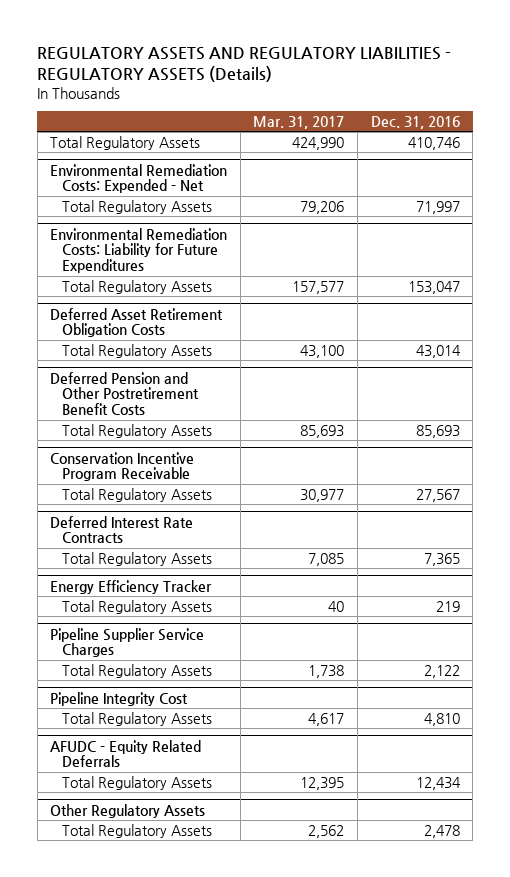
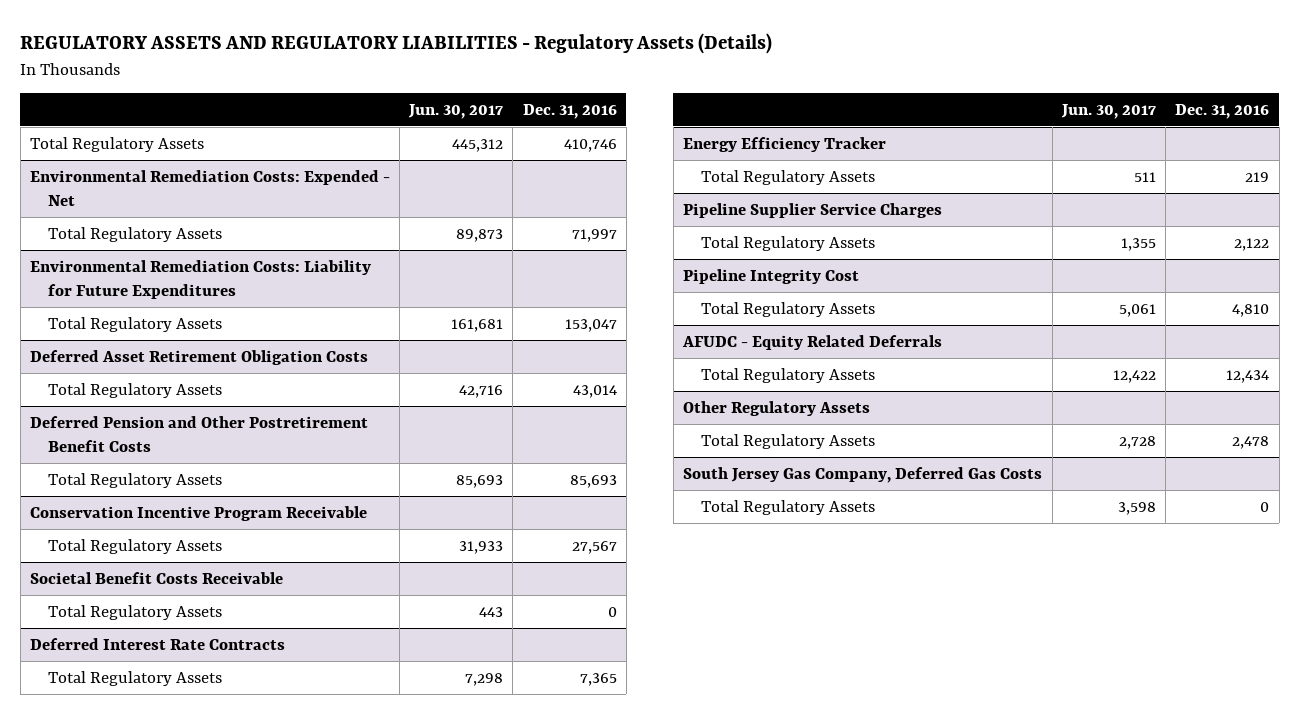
- REGULATORY ASSETS AND REGULATORY LIABILITIES - REGULATORY ASSETS (Details)
+ REGULATORY ASSETS AND REGULATORY LIABILITIES - Regulatory Assets (Details)
- | Mar. 31, 2017 | Dec. 31, 2016
+ | Jun. 30, 2017 | Dec. 31, 2016
+ Societal Benefit Costs Receivable
+ Total Regulatory Assets | 443 | 0
+ South Jersey Gas Company, Deferred Gas Costs
+ Total Regulatory Assets | 3,598 | 0

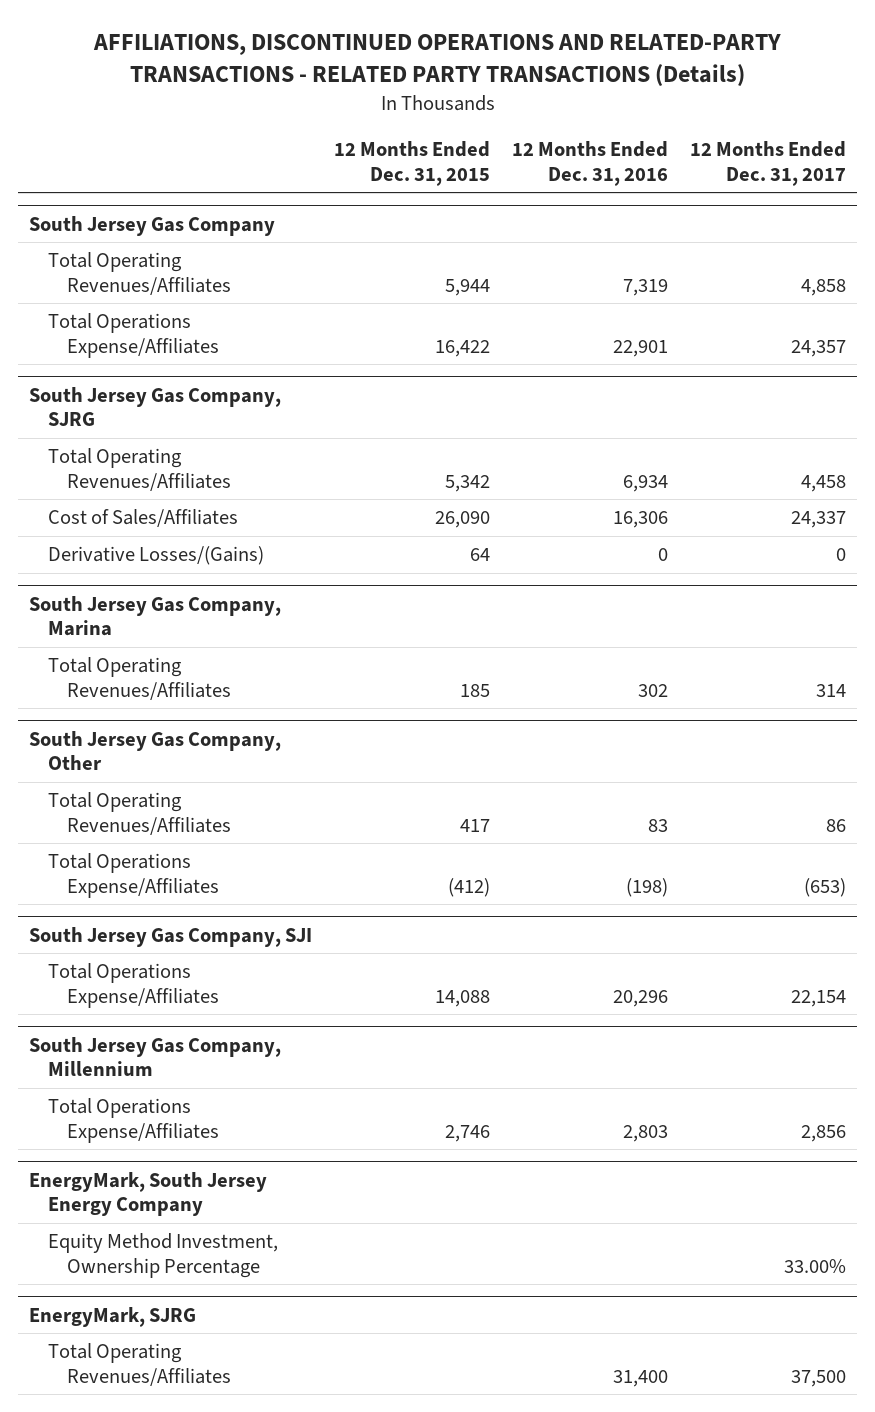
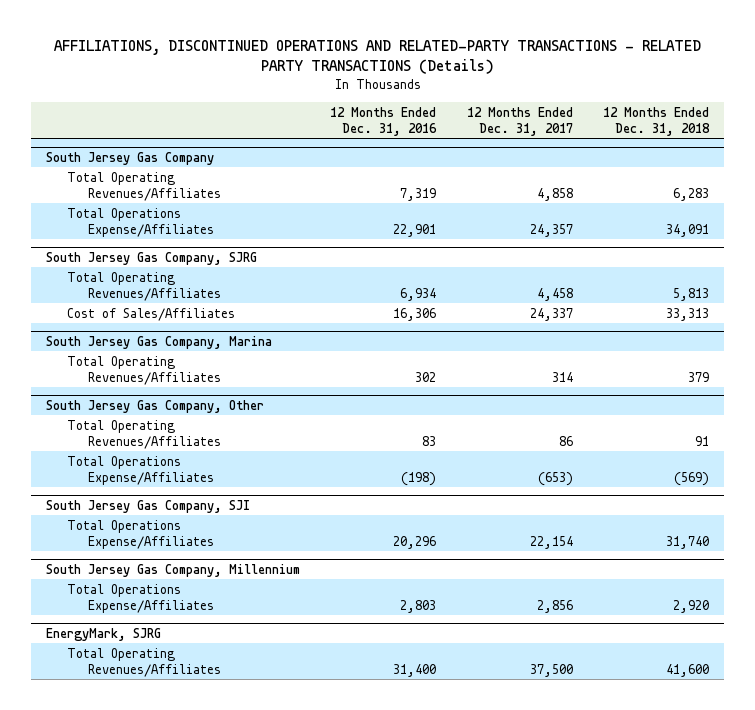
- | 12 Months Ended Dec. 31, 2015 | 12 Months Ended Dec. 31, 2016 | 12 Months Ended Dec. 31, 2017
+ | 12 Months Ended Dec. 31, 2016 | 12 Months Ended Dec. 31, 2017 | 12 Months Ended Dec. 31, 2018
@ South Jersey Gas Company, SJRG
- Derivative Losses/(Gains) | 64 | 0 | 0
- EnergyMark, South Jersey Energy Company
- Equity Method Investment, Ownership Percentage | | | 33.00%

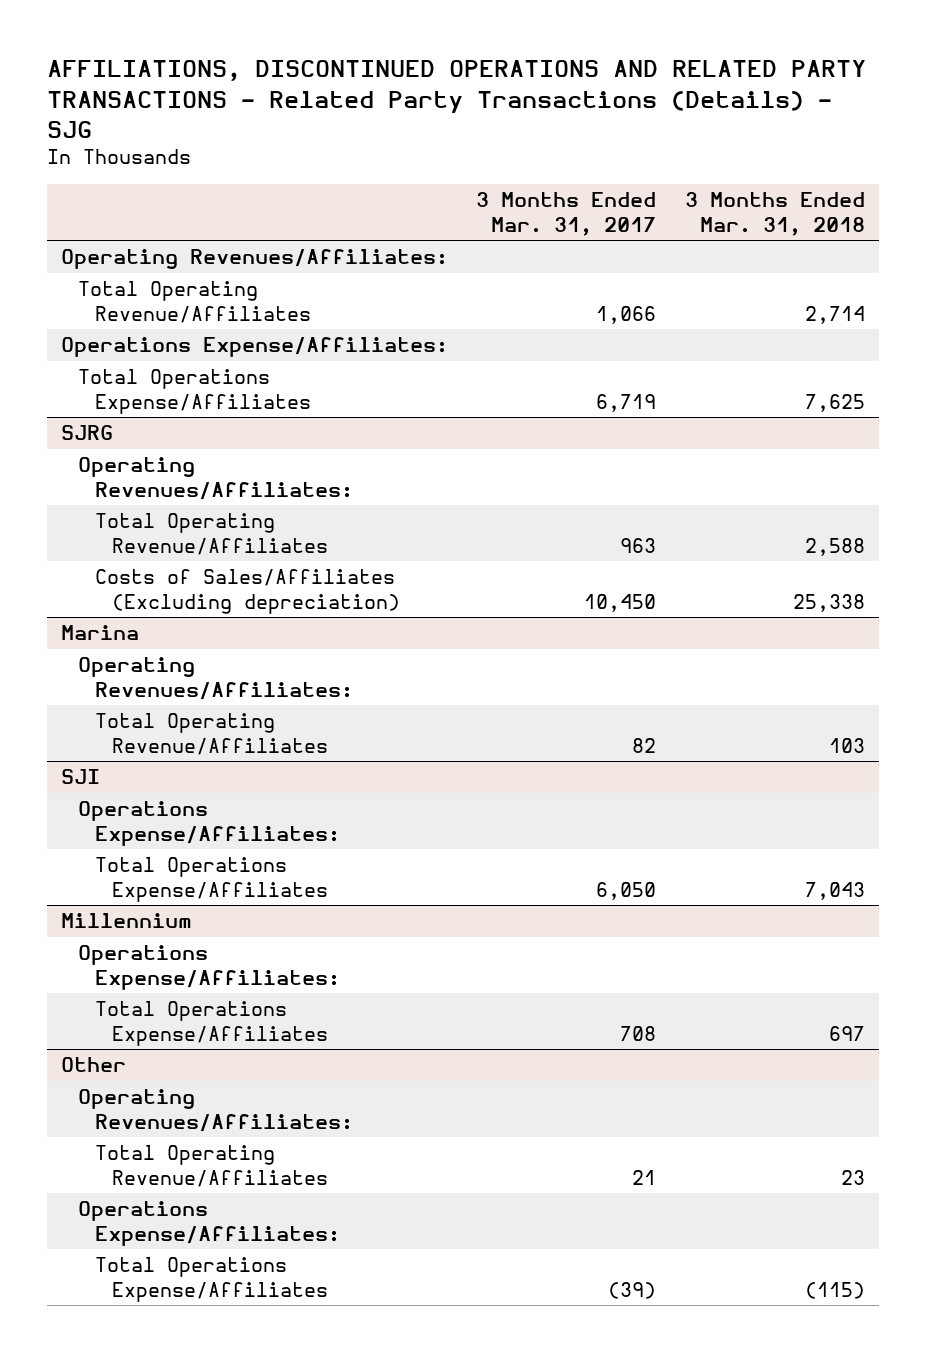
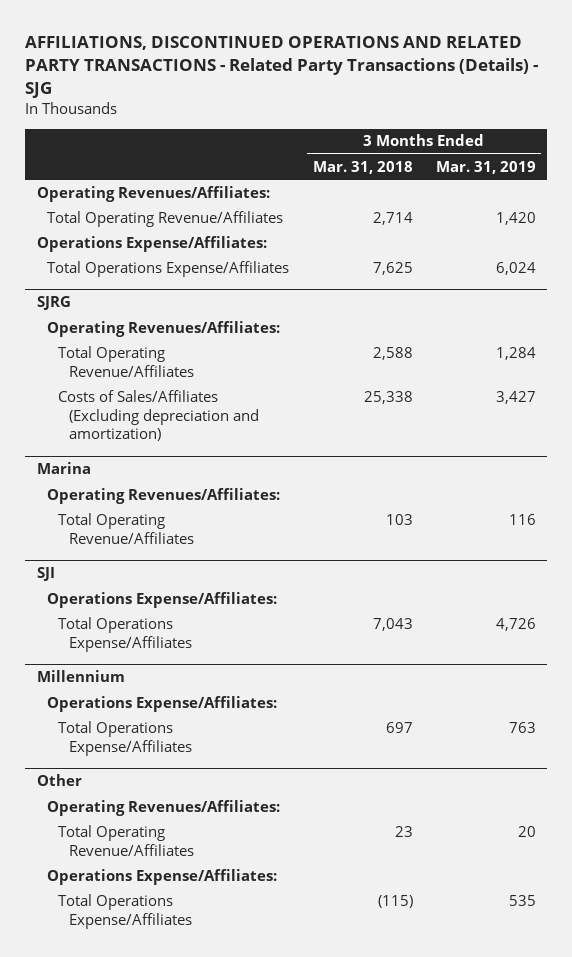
- | 3 Months Ended Mar. 31, 2017 | 3 Months Ended Mar. 31, 2018
+ | 3 Months Ended Mar. 31, 2018 | 3 Months Ended Mar. 31, 2019
@ SJRG
- Costs of Sales/Affiliates (Excluding depreciation) | 10,450 | 25,338
+ Costs of Sales/Affiliates (Excluding depreciation and amortization) | 25,338 | 3,427

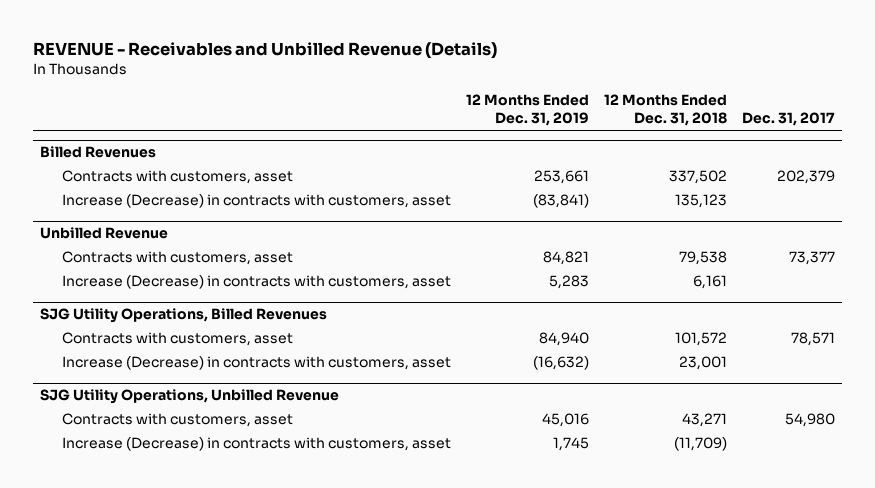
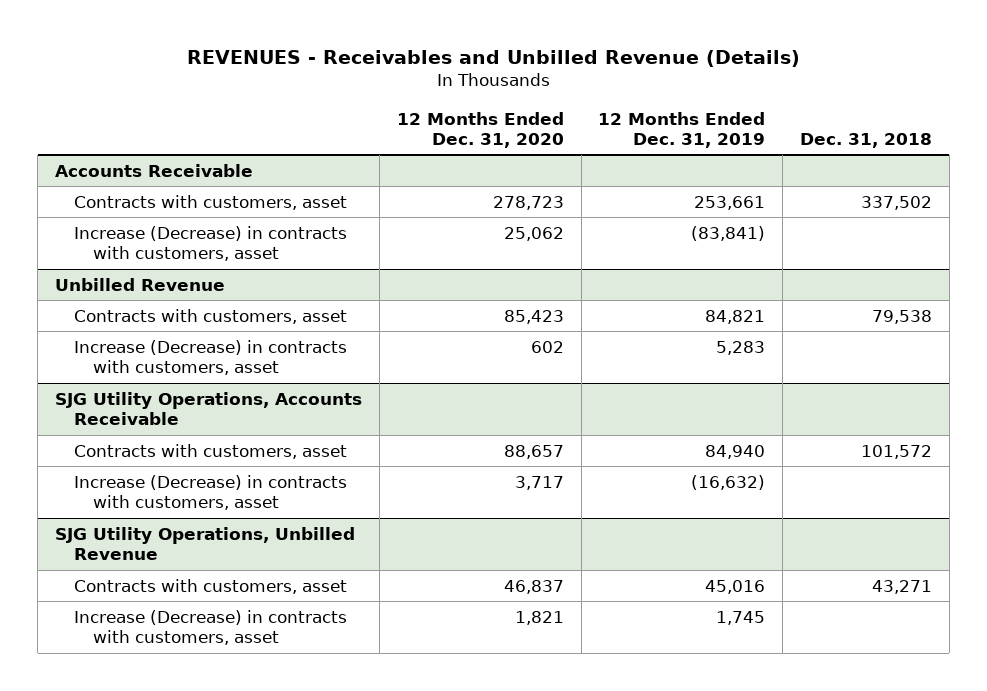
- REVENUE - Receivables and Unbilled Revenue (Details)
+ REVENUES - Receivables and Unbilled Revenue (Details)
- | 12 Months Ended Dec. 31, 2019 | 12 Months Ended Dec. 31, 2018 | Dec. 31, 2017
+ | 12 Months Ended Dec. 31, 2020 | 12 Months Ended Dec. 31, 2019 | Dec. 31, 2018
- Billed Revenues
+ Accounts Receivable
- SJG Utility Operations, Billed Revenues
+ SJG Utility Operations, Accounts Receivable

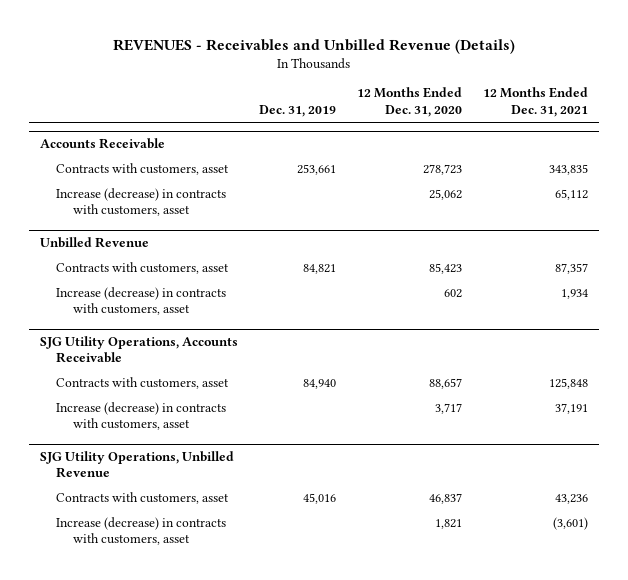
- | 12 Months Ended Dec. 31, 2020 | 12 Months Ended Dec. 31, 2019 | Dec. 31, 2018
+ | Dec. 31, 2019 | 12 Months Ended Dec. 31, 2020 | 12 Months Ended Dec. 31, 2021
@ Accounts Receivable
- Increase (Decrease) in contracts with customers, asset | 25,062 | (83,841) |
+ Increase (decrease) in contracts with customers, asset | | 25,062 | 65,112
@ Unbilled Revenue
- Increase (Decrease) in contracts with customers, asset | 602 | 5,283 |
+ Increase (decrease) in contracts with customers, asset | | 602 | 1,934
@ SJG Utility Operations, Accounts Receivable
- Increase (Decrease) in contracts with customers, asset | 3,717 | (16,632) |
+ Increase (decrease) in contracts with customers, asset | | 3,717 | 37,191
@ SJG Utility Operations, Unbilled Revenue
- Increase (Decrease) in contracts with customers, asset | 1,821 | 1,745 |
+ Increase (decrease) in contracts with customers, asset | | 1,821 | (3,601)

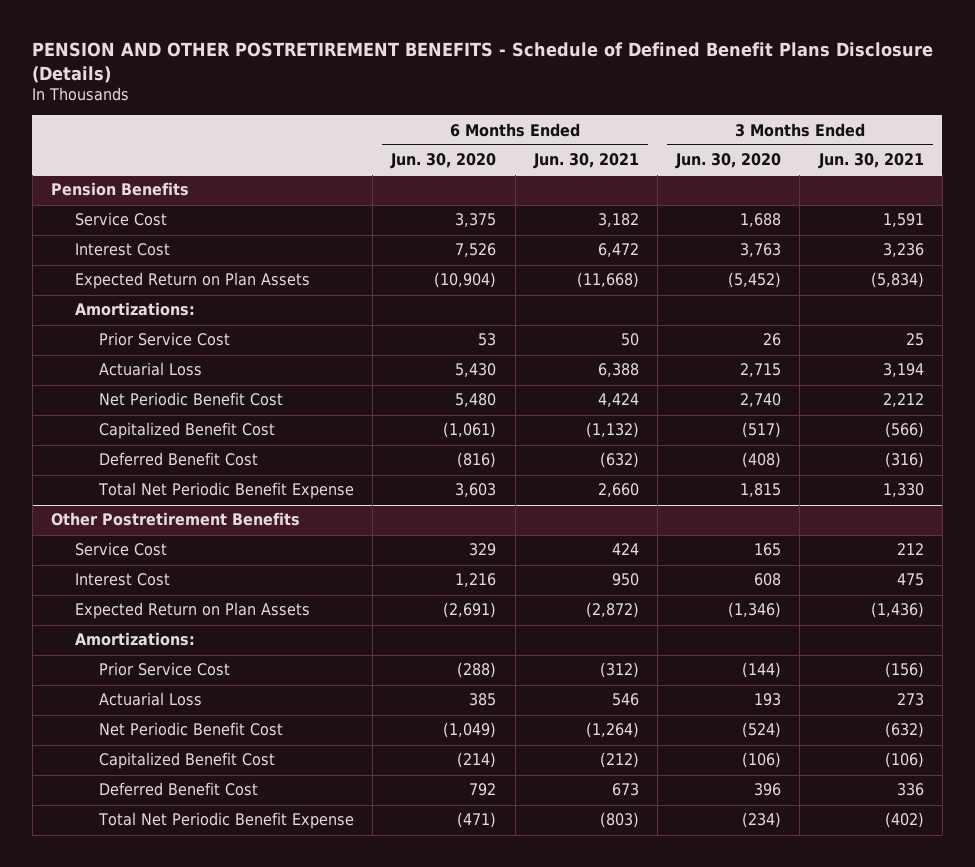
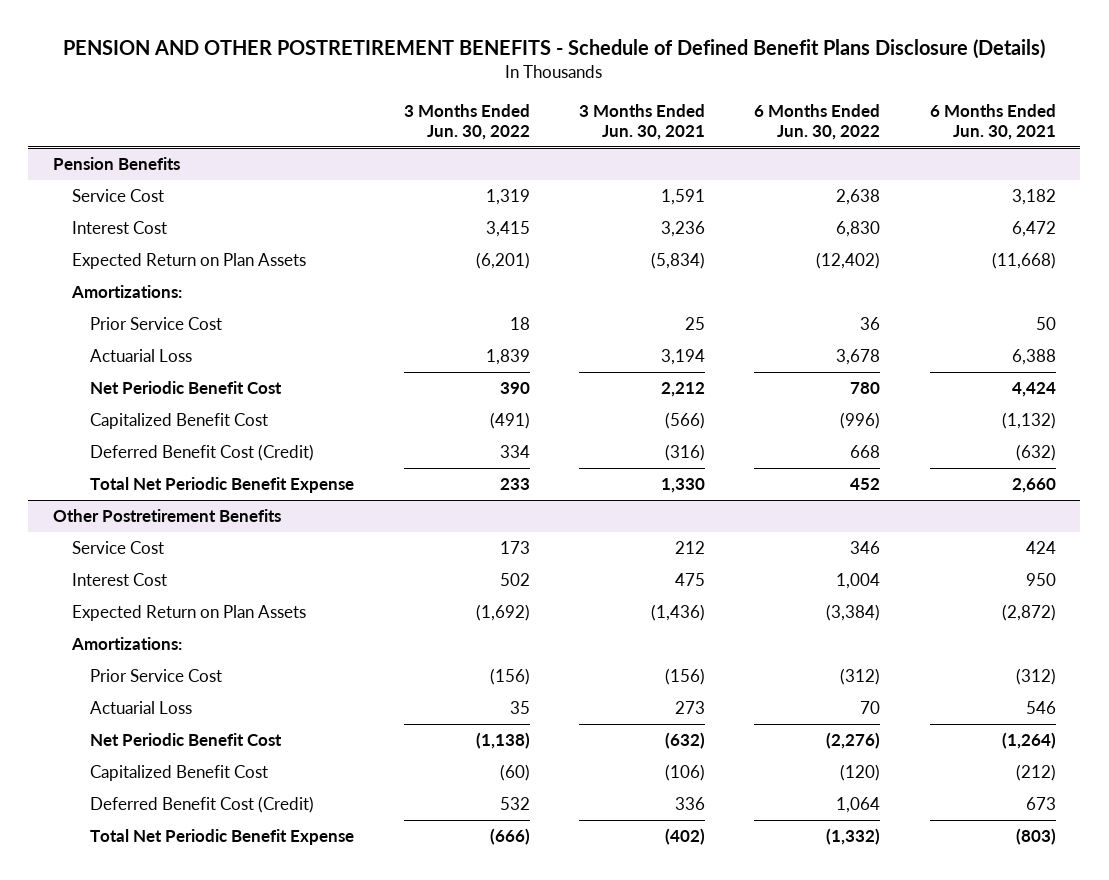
- | 6 Months Ended Jun. 30, 2020 | 6 Months Ended Jun. 30, 2021 | 3 Months Ended Jun. 30, 2020 | 3 Months Ended Jun. 30, 2021
+ | 3 Months Ended Jun. 30, 2022 | 3 Months Ended Jun. 30, 2021 | 6 Months Ended Jun. 30, 2022 | 6 Months Ended Jun. 30, 2021
@ Pension Benefits
- Deferred Benefit Cost | (816) | (632) | (408) | (316)
+ Deferred Benefit Cost (Credit) | 334 | (316) | 668 | (632)
@ Other Postretirement Benefits
- Deferred Benefit Cost | 792 | 673 | 396 | 336
+ Deferred Benefit Cost (Credit) | 532 | 336 | 1,064 | 673

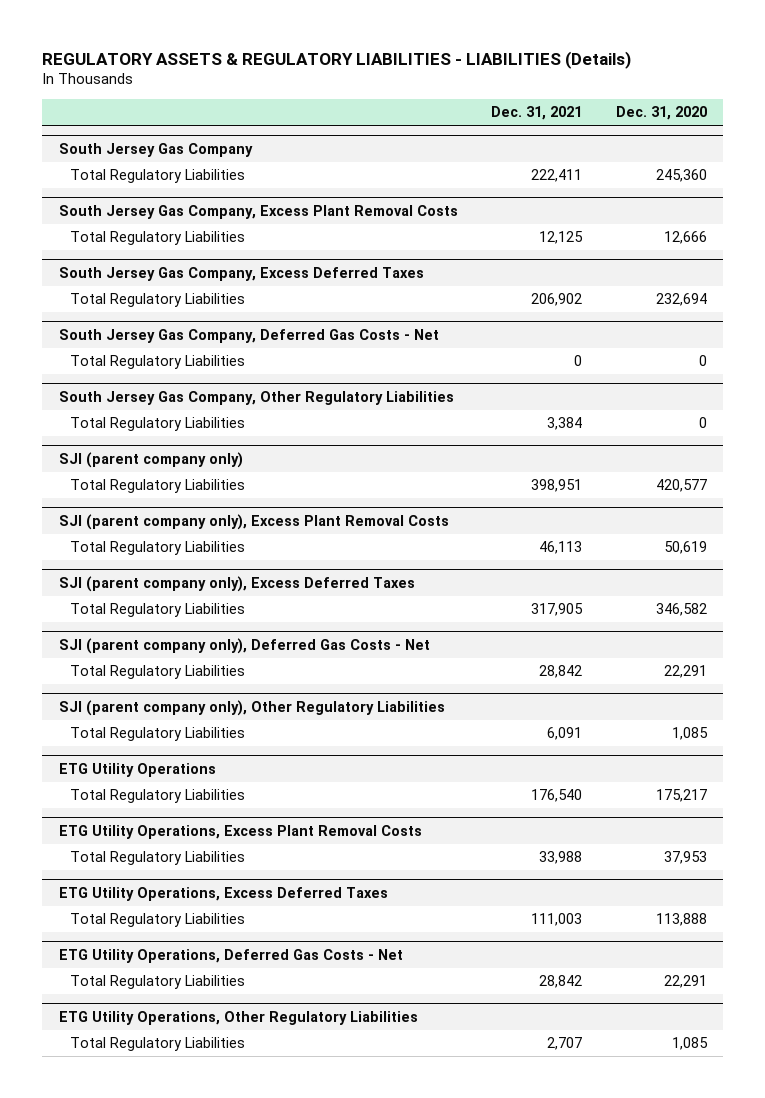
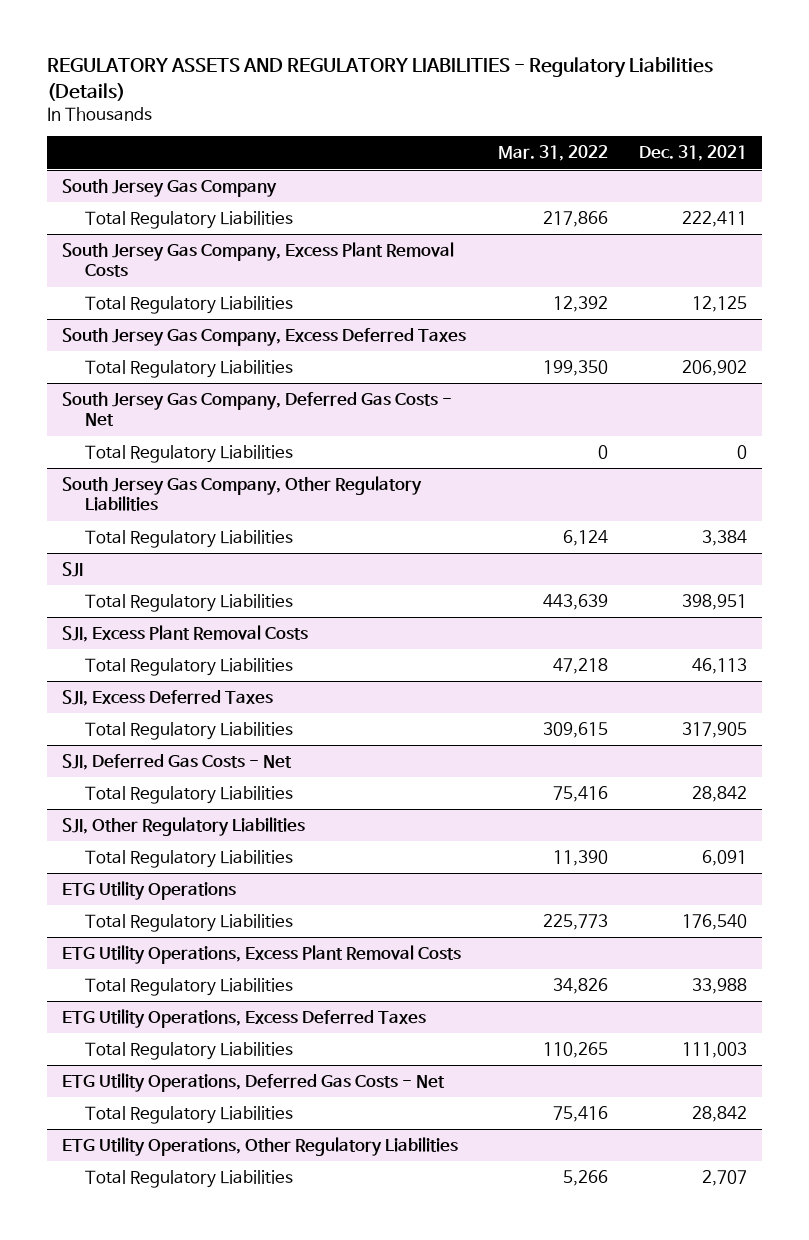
- REGULATORY ASSETS & REGULATORY LIABILITIES - LIABILITIES (Details)
+ REGULATORY ASSETS AND REGULATORY LIABILITIES - Regulatory Liabilities (Details)
- | Dec. 31, 2021 | Dec. 31, 2020
+ | Mar. 31, 2022 | Dec. 31, 2021
- SJI (parent company only)
+ SJI
- SJI (parent company only), Excess Plant Removal Costs
+ SJI, Excess Plant Removal Costs
- SJI (parent company only), Excess Deferred Taxes
+ SJI, Excess Deferred Taxes
- SJI (parent company only), Deferred Gas Costs - Net
+ SJI, Deferred Gas Costs - Net
- SJI (parent company only), Other Regulatory Liabilities
+ SJI, Other Regulatory Liabilities

